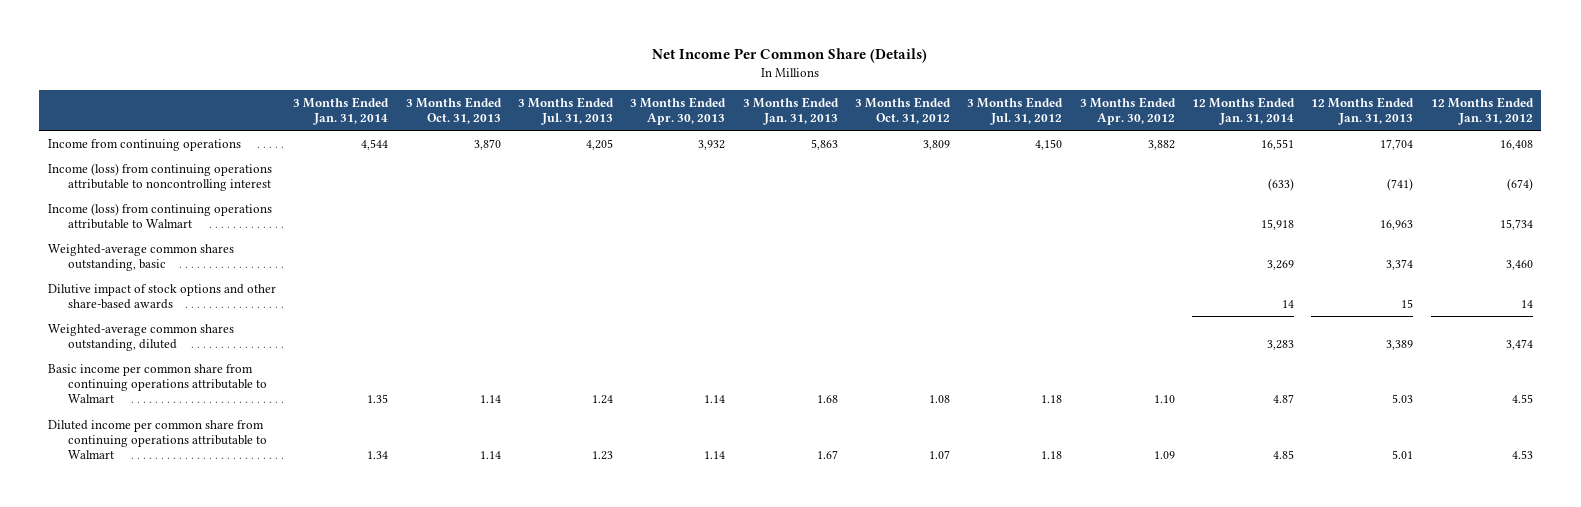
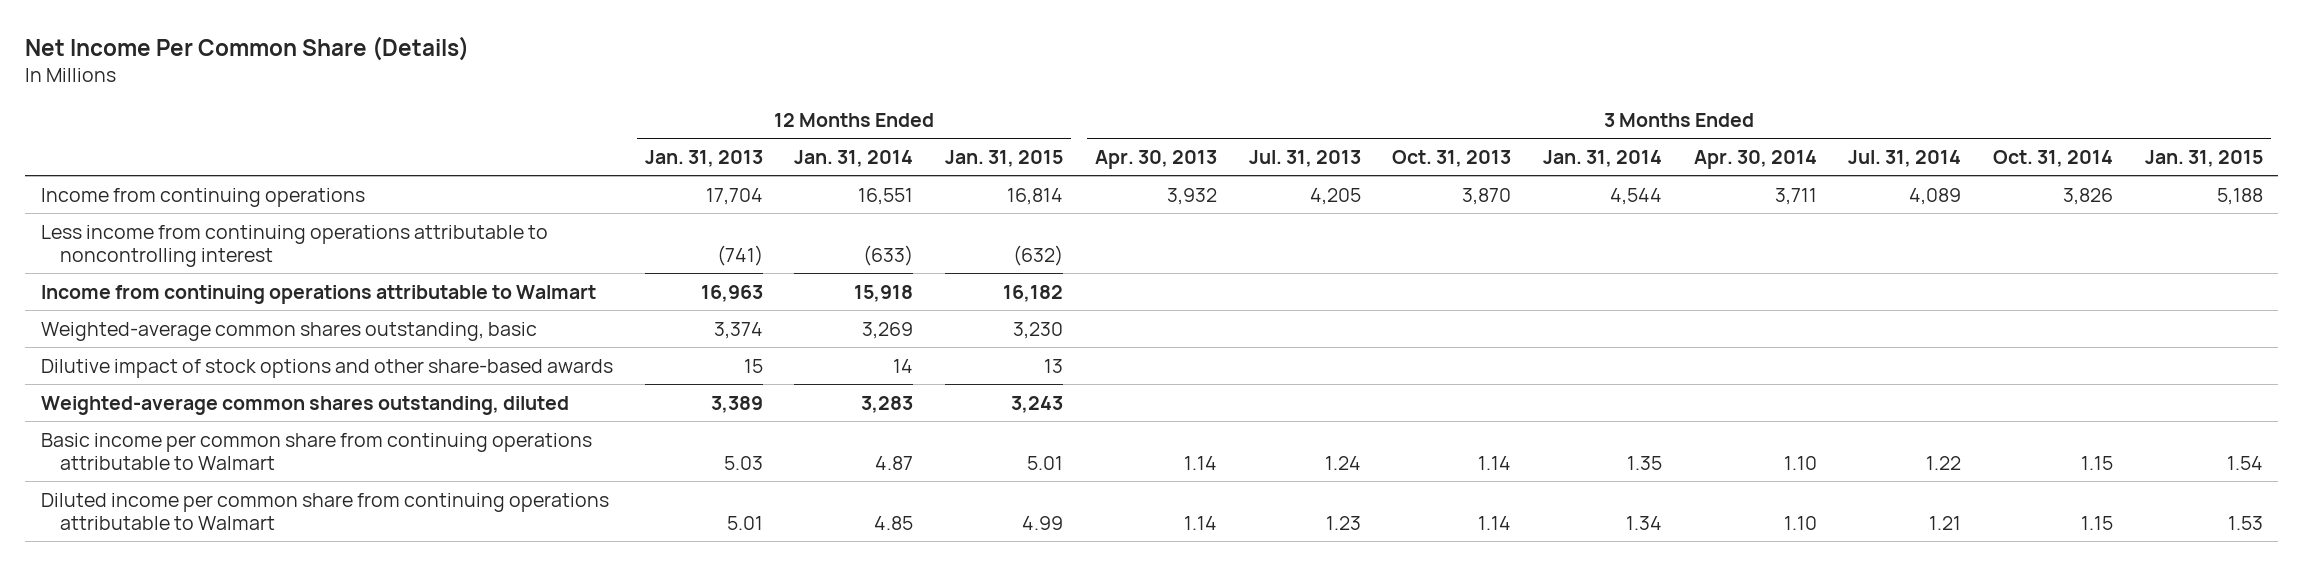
- | 3 Months Ended Jan. 31, 2014 | 3 Months Ended Oct. 31, 2013 | 3 Months Ended Jul. 31, 2013 | 3 Months Ended Apr. 30, 2013 | 3 Months Ended Jan. 31, 2013 | 3 Months Ended Oct. 31, 2012 | 3 Months Ended Jul. 31, 2012 | 3 Months Ended Apr. 30, 2012 | 12 Months Ended Jan. 31, 2014 | 12 Months Ended Jan. 31, 2013 | 12 Months Ended Jan. 31, 2012
+ | 12 Months Ended Jan. 31, 2013 | 12 Months Ended Jan. 31, 2014 | 12 Months Ended Jan. 31, 2015 | 3 Months Ended Apr. 30, 2013 | 3 Months Ended Jul. 31, 2013 | 3 Months Ended Oct. 31, 2013 | 3 Months Ended Jan. 31, 2014 | 3 Months Ended Apr. 30, 2014 | 3 Months Ended Jul. 31, 2014 | 3 Months Ended Oct. 31, 2014 | 3 Months Ended Jan. 31, 2015
- Income (loss) from continuing operations attributable to noncontrolling interest | | | | | | | | | (633) | (741) | (674)
- Income (loss) from continuing operations attributable to Walmart | | | | | | | | | 15,918 | 16,963 | 15,734
+ Less income from continuing operations attributable to noncontrolling interest | (741) | (633) | (632) | | | | | | | |
+ Income from continuing operations attributable to Walmart | 16,963 | 15,918 | 16,182 | | | | | | | |

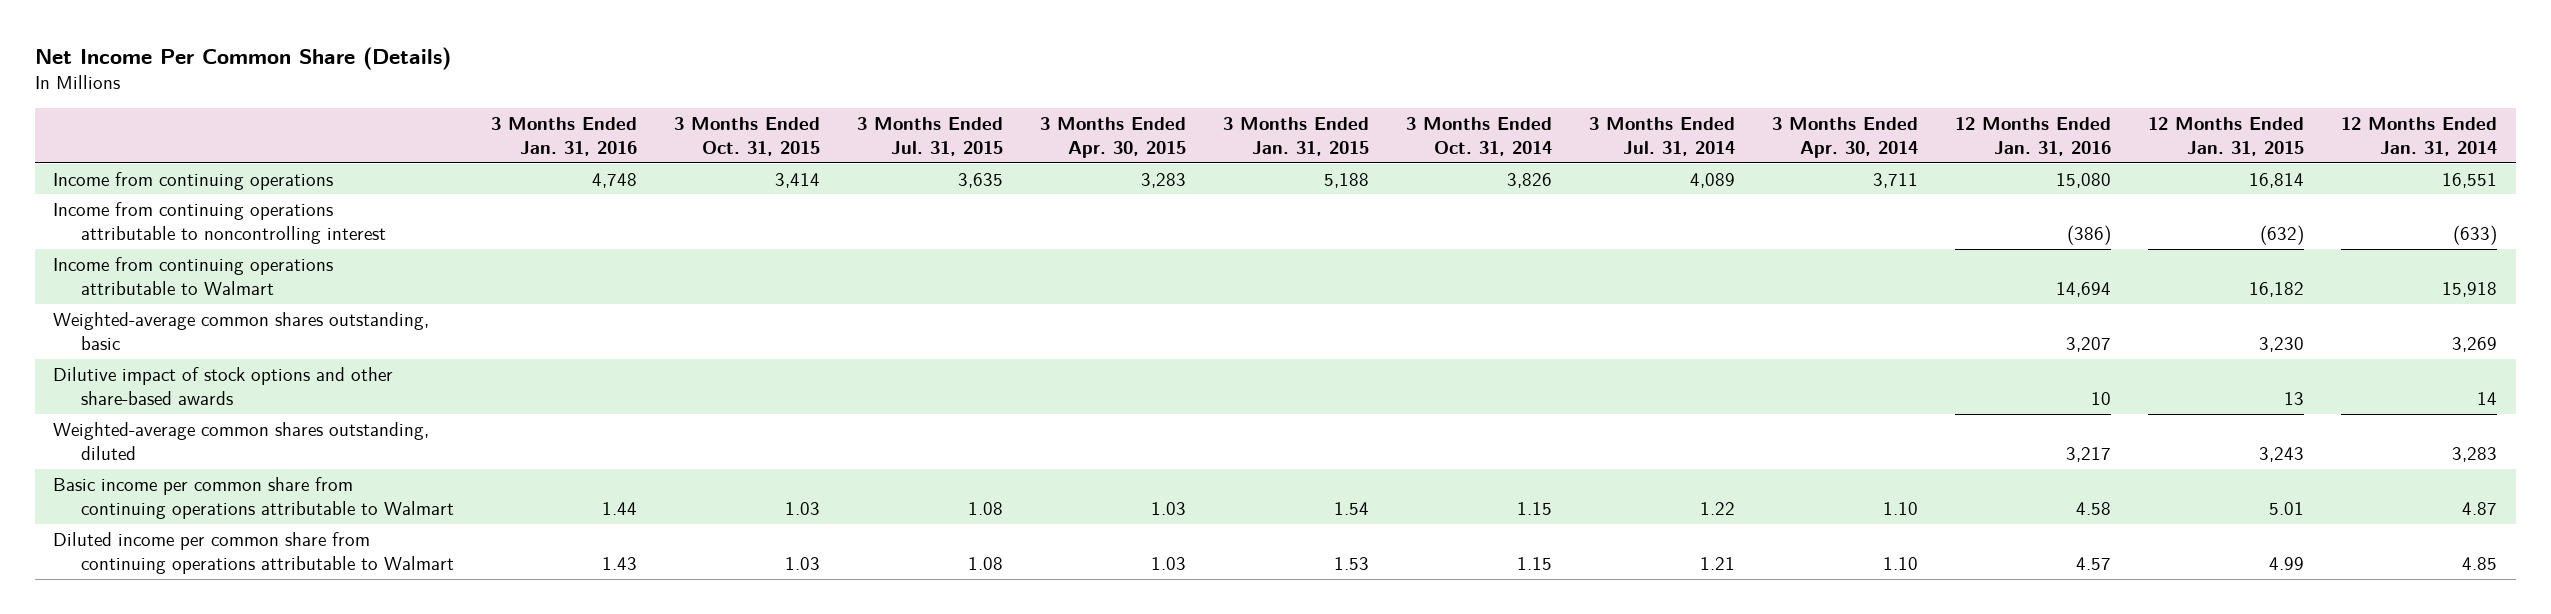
- | 12 Months Ended Jan. 31, 2013 | 12 Months Ended Jan. 31, 2014 | 12 Months Ended Jan. 31, 2015 | 3 Months Ended Apr. 30, 2013 | 3 Months Ended Jul. 31, 2013 | 3 Months Ended Oct. 31, 2013 | 3 Months Ended Jan. 31, 2014 | 3 Months Ended Apr. 30, 2014 | 3 Months Ended Jul. 31, 2014 | 3 Months Ended Oct. 31, 2014 | 3 Months Ended Jan. 31, 2015
+ | 3 Months Ended Jan. 31, 2016 | 3 Months Ended Oct. 31, 2015 | 3 Months Ended Jul. 31, 2015 | 3 Months Ended Apr. 30, 2015 | 3 Months Ended Jan. 31, 2015 | 3 Months Ended Oct. 31, 2014 | 3 Months Ended Jul. 31, 2014 | 3 Months Ended Apr. 30, 2014 | 12 Months Ended Jan. 31, 2016 | 12 Months Ended Jan. 31, 2015 | 12 Months Ended Jan. 31, 2014
- Less income from continuing operations attributable to noncontrolling interest | (741) | (633) | (632) | | | | | | | |
+ Income from continuing operations attributable to noncontrolling interest | | | | | | | | | (386) | (632) | (633)

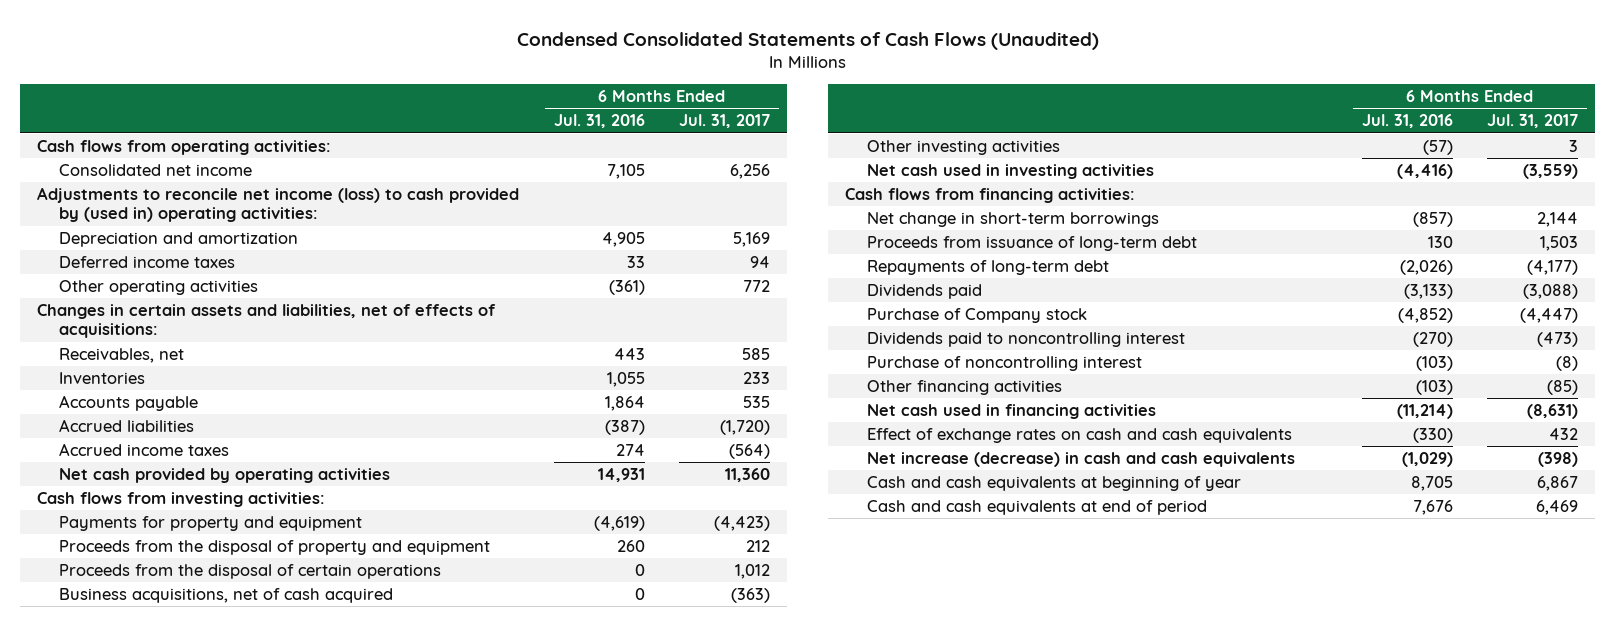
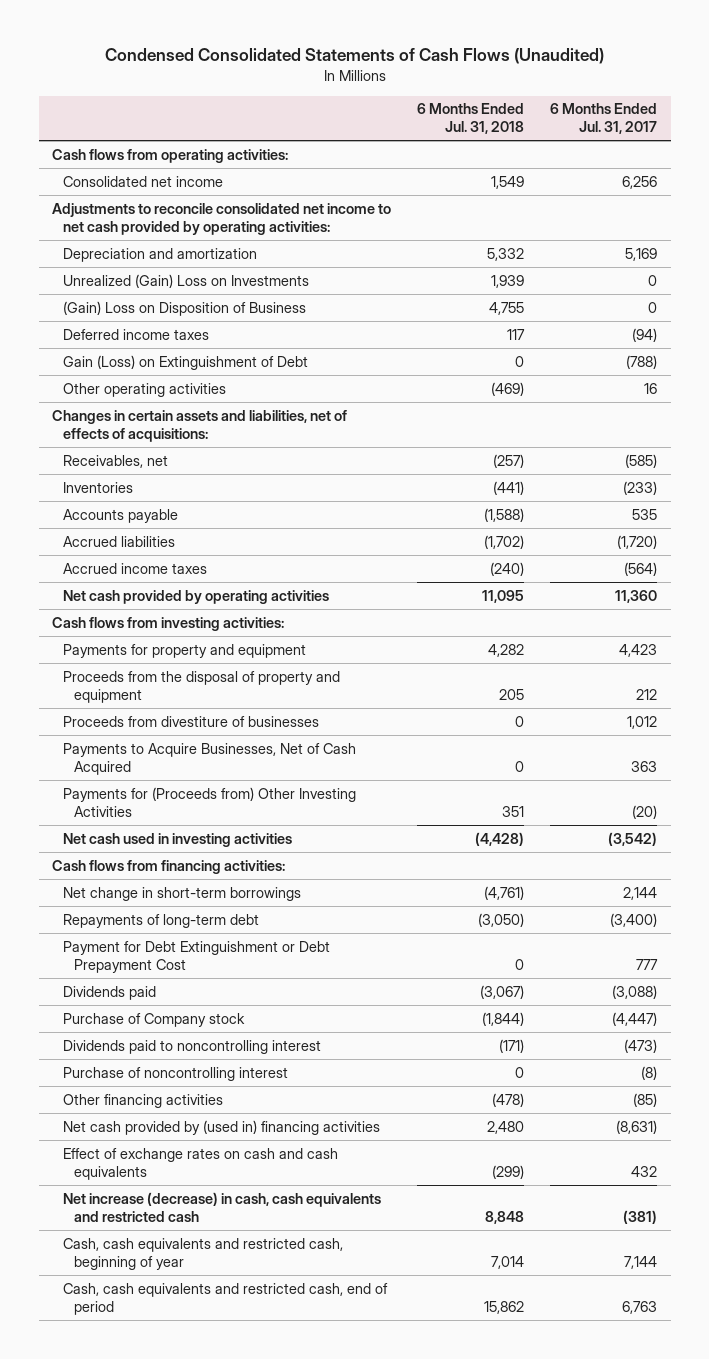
- | 6 Months Ended Jul. 31, 2016 | 6 Months Ended Jul. 31, 2017
+ | 6 Months Ended Jul. 31, 2018 | 6 Months Ended Jul. 31, 2017
- Adjustments to reconcile net income (loss) to cash provided by (used in) operating activities:
+ Adjustments to reconcile consolidated net income to net cash provided by operating activities:
- Deferred income taxes | 33 | 94
- Other operating activities | (361) | 772
+ Unrealized (Gain) Loss on Investments | 1,939 | 0
+ (Gain) Loss on Disposition of Business | 4,755 | 0
+ Deferred income taxes | 117 | (94)
+ Gain (Loss) on Extinguishment of Debt | 0 | (788)
+ Other operating activities | (469) | 16
- Receivables, net | 443 | 585
- Inventories | 1,055 | 233
+ Receivables, net | (257) | (585)
+ Inventories | (441) | (233)
- Payments for property and equipment | (4,619) | (4,423)
+ Payments for property and equipment | 4,282 | 4,423
- Proceeds from the disposal of certain operations | 0 | 1,012
- Business acquisitions, net of cash acquired | 0 | (363)
- Other investing activities | (57) | 3
- Net cash used in investing activities | (4,416) | (3,559)
+ Proceeds from divestiture of businesses | 0 | 1,012
+ Payments to Acquire Businesses, Net of Cash Acquired | 0 | 363
+ Payments for (Proceeds from) Other Investing Activities | 351 | (20)
+ Net cash used in investing activities | (4,428) | (3,542)
- Proceeds from issuance of long-term debt | 130 | 1,503
- Repayments of long-term debt | (2,026) | (4,177)
+ Repayments of long-term debt | (3,050) | (3,400)
+ Payment for Debt Extinguishment or Debt Prepayment Cost | 0 | 777
- Net cash used in financing activities | (11,214) | (8,631)
+ Net cash provided by (used in) financing activities | 2,480 | (8,631)
- Net increase (decrease) in cash and cash equivalents | (1,029) | (398)
- Cash and cash equivalents at beginning of year | 8,705 | 6,867
- Cash and cash equivalents at end of period | 7,676 | 6,469
+ Net increase (decrease) in cash, cash equivalents and restricted cash | 8,848 | (381)
+ Cash, cash equivalents and restricted cash, beginning of year | 7,014 | 7,144
+ Cash, cash equivalents and restricted cash, end of period | 15,862 | 6,763

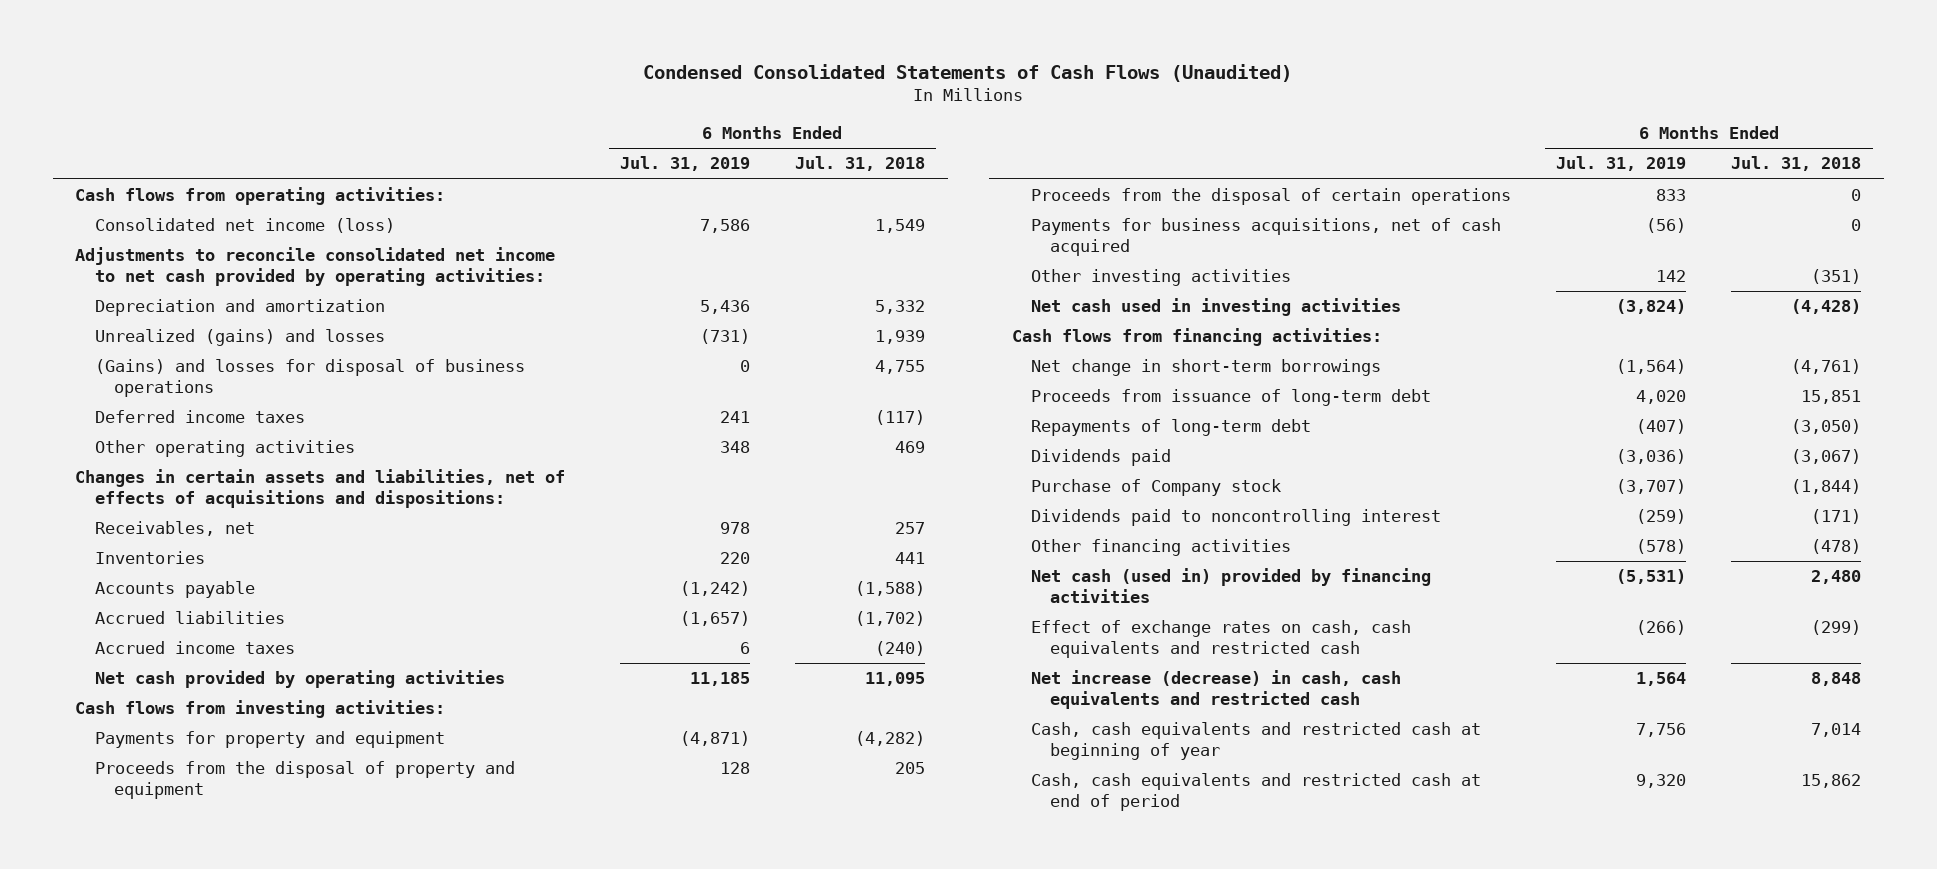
- | 6 Months Ended Jul. 31, 2018 | 6 Months Ended Jul. 31, 2017
+ | 6 Months Ended Jul. 31, 2019 | 6 Months Ended Jul. 31, 2018
- Consolidated net income | 1,549 | 6,256
+ Consolidated net income (loss) | 7,586 | 1,549
- Unrealized (Gain) Loss on Investments | 1,939 | 0
- (Gain) Loss on Disposition of Business | 4,755 | 0
- Deferred income taxes | 117 | (94)
- Gain (Loss) on Extinguishment of Debt | 0 | (788)
- Other operating activities | (469) | 16
- Changes in certain assets and liabilities, net of effects of acquisitions:
- Receivables, net | (257) | (585)
- Inventories | (441) | (233)
+ Unrealized (gains) and losses | (731) | 1,939
+ (Gains) and losses for disposal of business operations | 0 | 4,755
+ Deferred income taxes | 241 | (117)
+ Other operating activities | 348 | 469
+ Changes in certain assets and liabilities, net of effects of acquisitions and dispositions:
+ Receivables, net | 978 | 257
+ Inventories | 220 | 441
- Payments for property and equipment | 4,282 | 4,423
+ Payments for property and equipment | (4,871) | (4,282)
- Proceeds from divestiture of businesses | 0 | 1,012
- Payments to Acquire Businesses, Net of Cash Acquired | 0 | 363
- Payments for (Proceeds from) Other Investing Activities | 351 | (20)
+ Proceeds from the disposal of certain operations | 833 | 0
+ Payments for business acquisitions, net of cash acquired | (56) | 0
+ Other investing activities | 142 | (351)
+ Proceeds from issuance of long-term debt | 4,020 | 15,851
- Payment for Debt Extinguishment or Debt Prepayment Cost | 0 | 777
- Purchase of noncontrolling interest | 0 | (8)
- Net cash provided by (used in) financing activities | 2,480 | (8,631)
- Effect of exchange rates on cash and cash equivalents | (299) | 432
+ Net cash (used in) provided by financing activities | (5,531) | 2,480
+ Effect of exchange rates on cash, cash equivalents and restricted cash | (266) | (299)
- Cash, cash equivalents and restricted cash, beginning of year | 7,014 | 7,144
- Cash, cash equivalents and restricted cash, end of period | 15,862 | 6,763
+ Cash, cash equivalents and restricted cash at beginning of year | 7,756 | 7,014
+ Cash, cash equivalents and restricted cash at end of period | 9,320 | 15,862

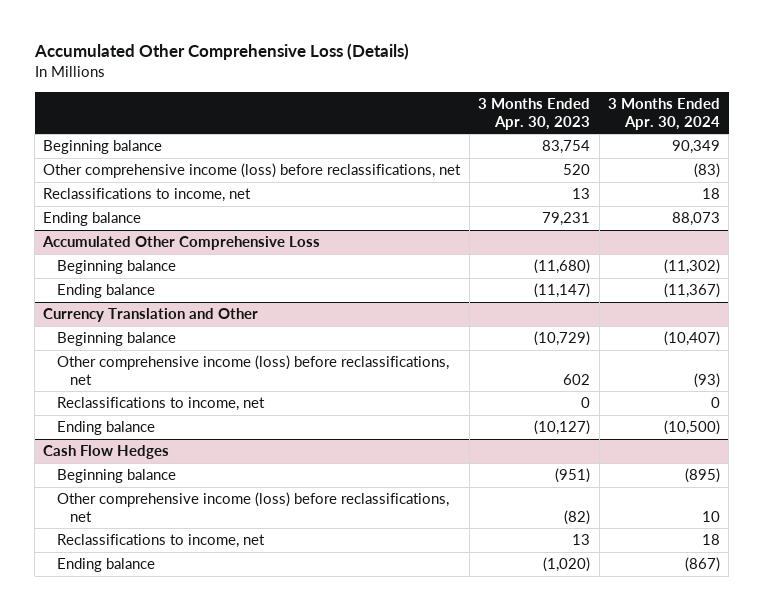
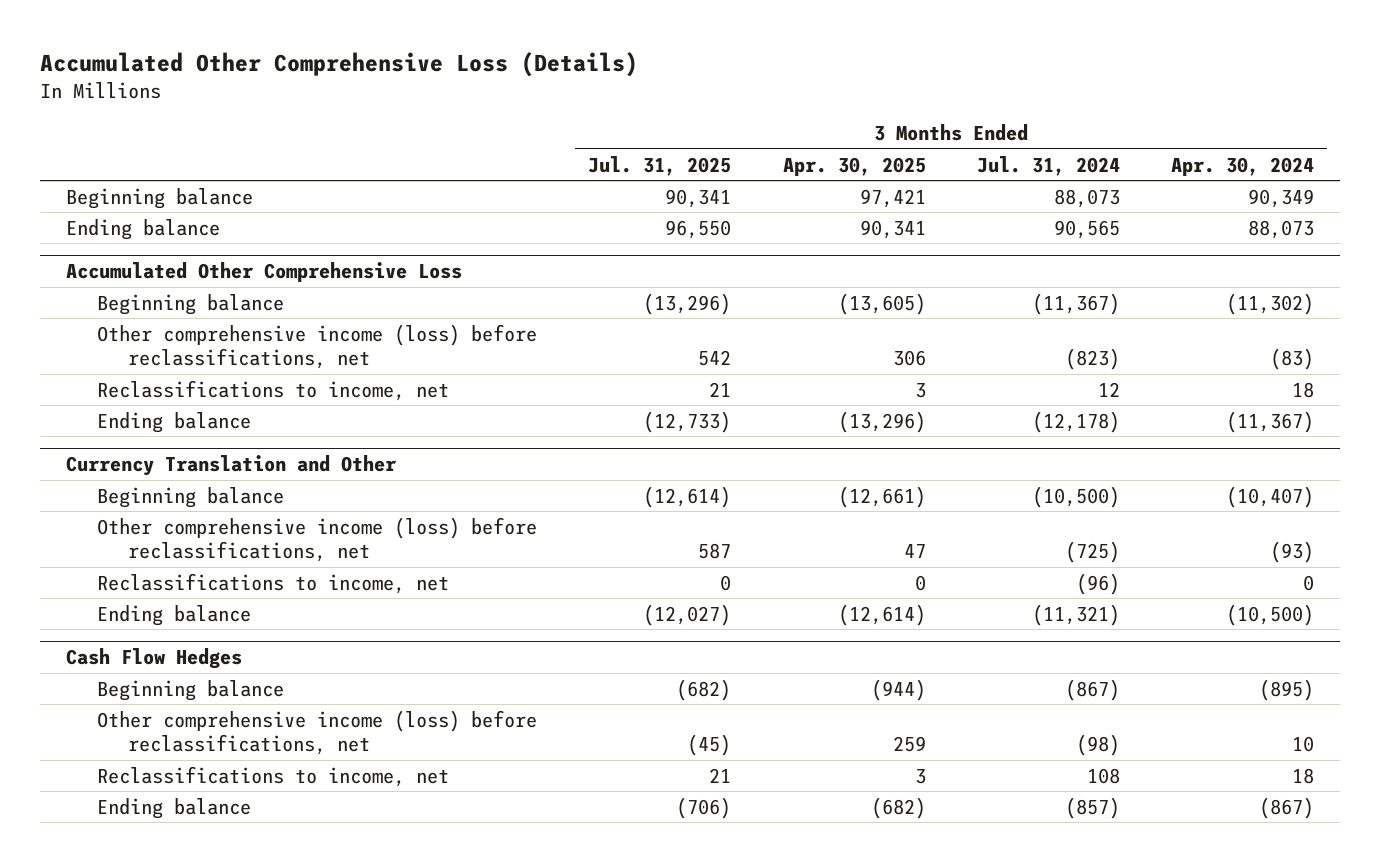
- | 3 Months Ended Apr. 30, 2023 | 3 Months Ended Apr. 30, 2024
+ | 3 Months Ended Jul. 31, 2025 | 3 Months Ended Apr. 30, 2025 | 3 Months Ended Jul. 31, 2024 | 3 Months Ended Apr. 30, 2024
- Other comprehensive income (loss) before reclassifications, net | 520 | (83)
- Reclassifications to income, net | 13 | 18
@ Accumulated Other Comprehensive Loss
+ Other comprehensive income (loss) before reclassifications, net | 542 | 306 | (823) | (83)
+ Reclassifications to income, net | 21 | 3 | 12 | 18

